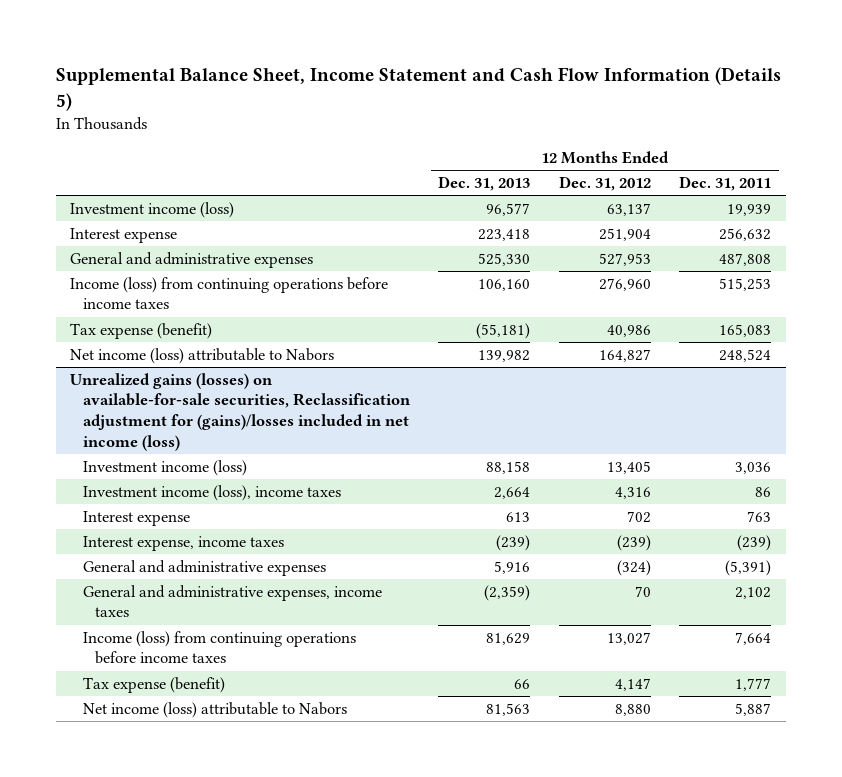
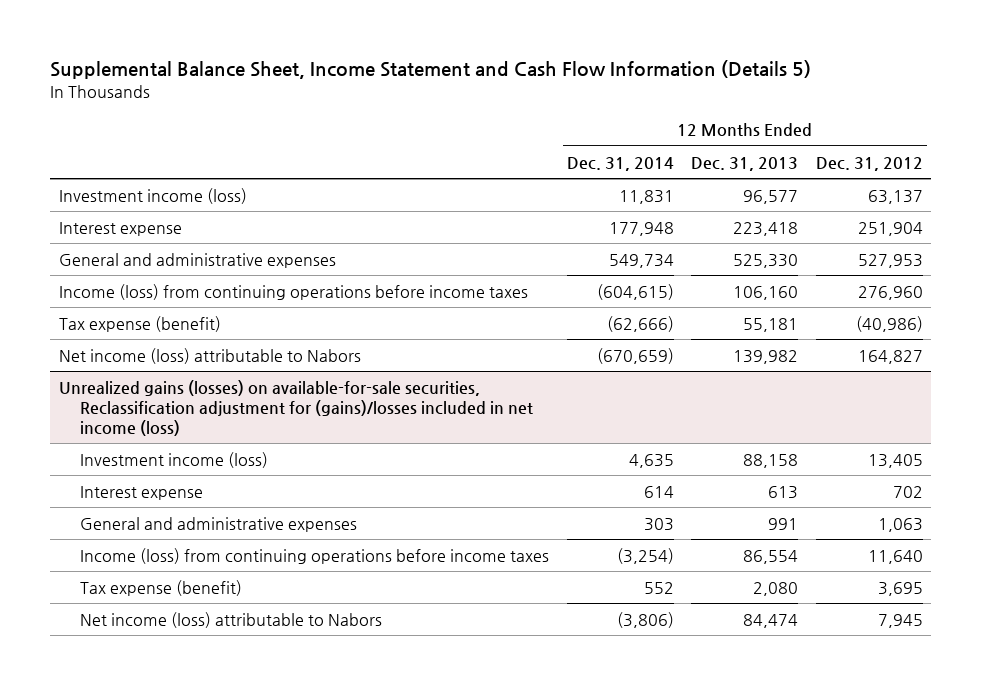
- | 12 Months Ended Dec. 31, 2013 | 12 Months Ended Dec. 31, 2012 | 12 Months Ended Dec. 31, 2011
+ | 12 Months Ended Dec. 31, 2014 | 12 Months Ended Dec. 31, 2013 | 12 Months Ended Dec. 31, 2012
- Tax expense (benefit) | (55,181) | 40,986 | 165,083
+ Tax expense (benefit) | (62,666) | 55,181 | (40,986)
@ Unrealized gains (losses) on available-for-sale securities, Reclassification adjustment for (gains)/losses included in net income (loss)
- Investment income (loss), income taxes | 2,664 | 4,316 | 86
- Interest expense, income taxes | (239) | (239) | (239)
- General and administrative expenses | 5,916 | (324) | (5,391)
- General and administrative expenses, income taxes | (2,359) | 70 | 2,102
- Income (loss) from continuing operations before income taxes | 81,629 | 13,027 | 7,664
- Tax expense (benefit) | 66 | 4,147 | 1,777
- Net income (loss) attributable to Nabors | 81,563 | 8,880 | 5,887
+ General and administrative expenses | 303 | 991 | 1,063
+ Income (loss) from continuing operations before income taxes | (3,254) | 86,554 | 11,640
+ Tax expense (benefit) | 552 | 2,080 | 3,695
+ Net income (loss) attributable to Nabors | (3,806) | 84,474 | 7,945

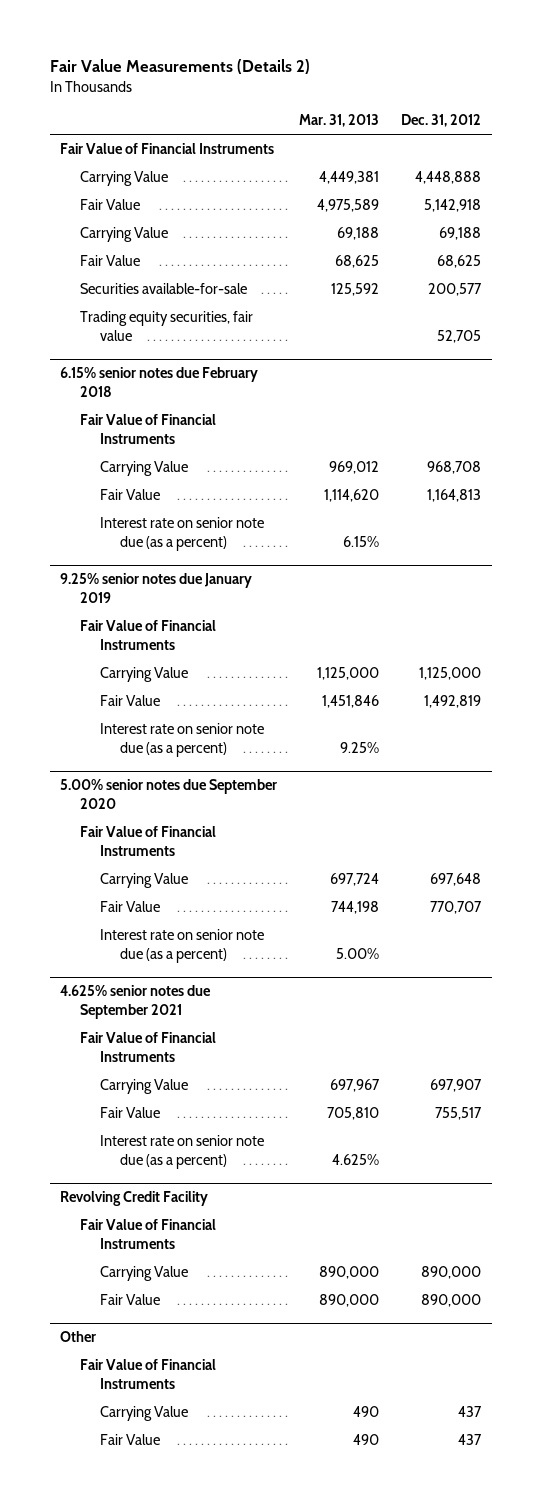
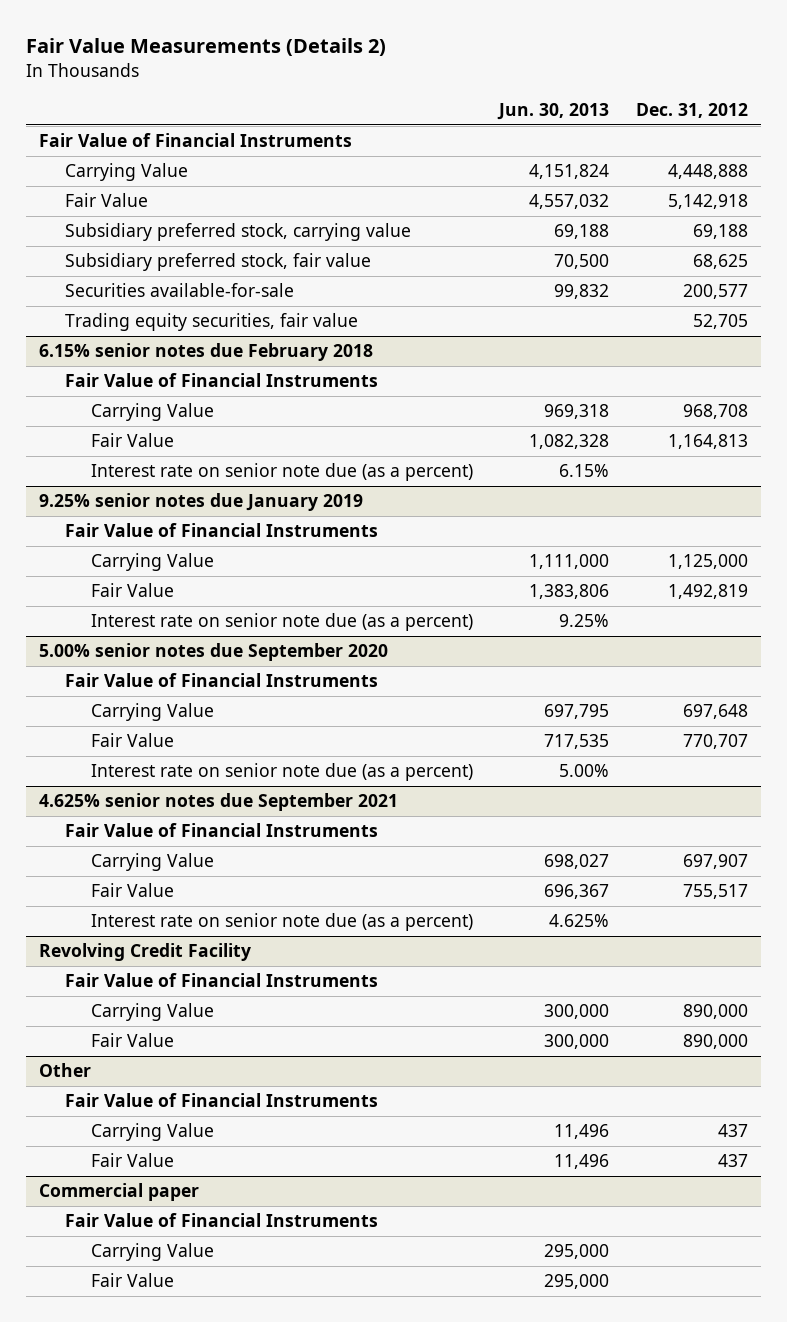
- | Mar. 31, 2013 | Dec. 31, 2012
+ | Jun. 30, 2013 | Dec. 31, 2012
- Carrying Value | 69,188 | 69,188
- Fair Value | 68,625 | 68,625
+ Subsidiary preferred stock, carrying value | 69,188 | 69,188
+ Subsidiary preferred stock, fair value | 70,500 | 68,625
+ Commercial paper
+ Fair Value of Financial Instruments
+ Carrying Value | 295,000 |
+ Fair Value | 295,000 |

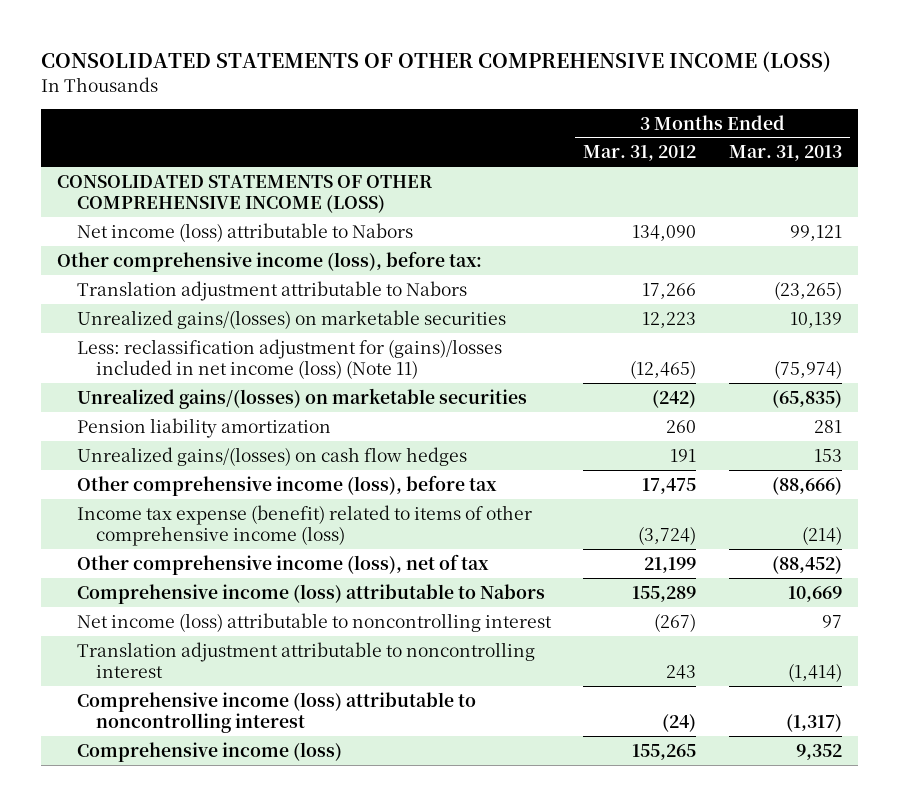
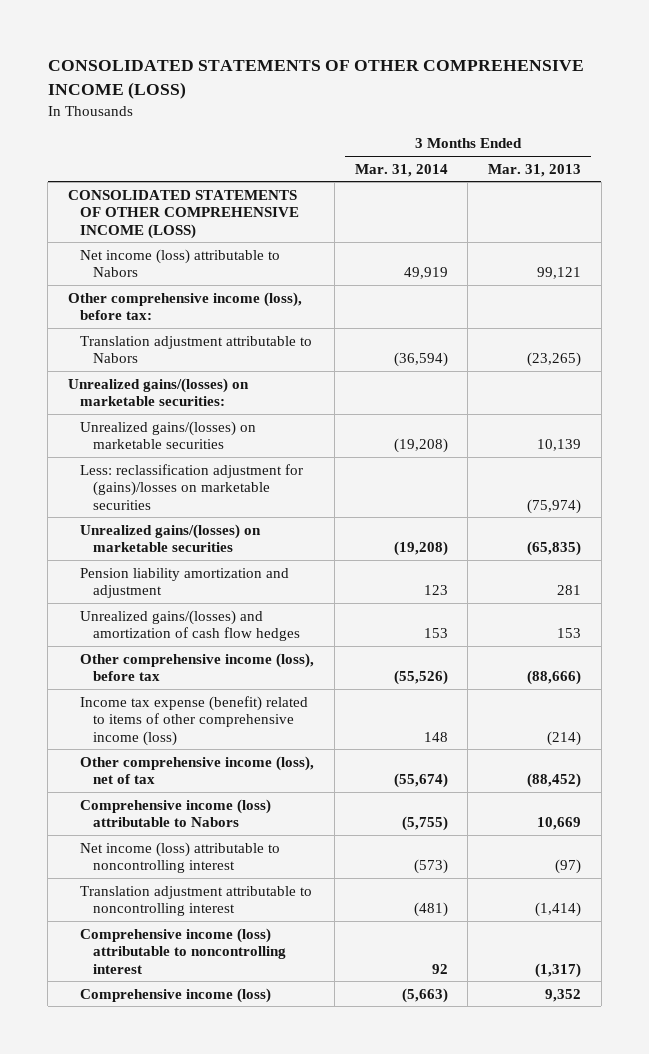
- | 3 Months Ended Mar. 31, 2012 | 3 Months Ended Mar. 31, 2013
+ | 3 Months Ended Mar. 31, 2014 | 3 Months Ended Mar. 31, 2013
+ Unrealized gains/(losses) on marketable securities:
- Less: reclassification adjustment for (gains)/losses included in net income (loss) (Note 11) | (12,465) | (75,974)
+ Less: reclassification adjustment for (gains)/losses on marketable securities | | (75,974)
- Pension liability amortization | 260 | 281
- Unrealized gains/(losses) on cash flow hedges | 191 | 153
+ Pension liability amortization and adjustment | 123 | 281
+ Unrealized gains/(losses) and amortization of cash flow hedges | 153 | 153
- Net income (loss) attributable to noncontrolling interest | (267) | 97
+ Net income (loss) attributable to noncontrolling interest | (573) | (97)

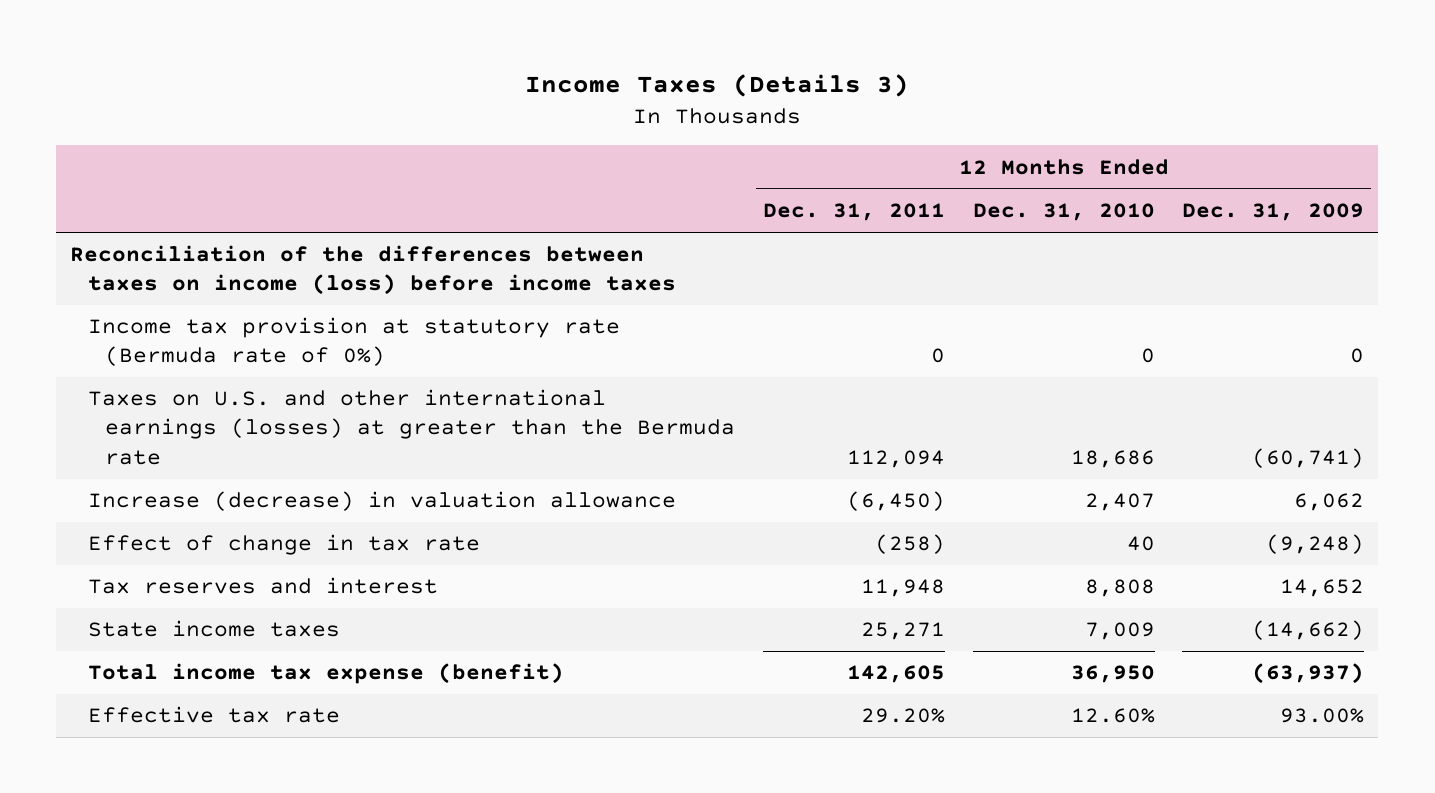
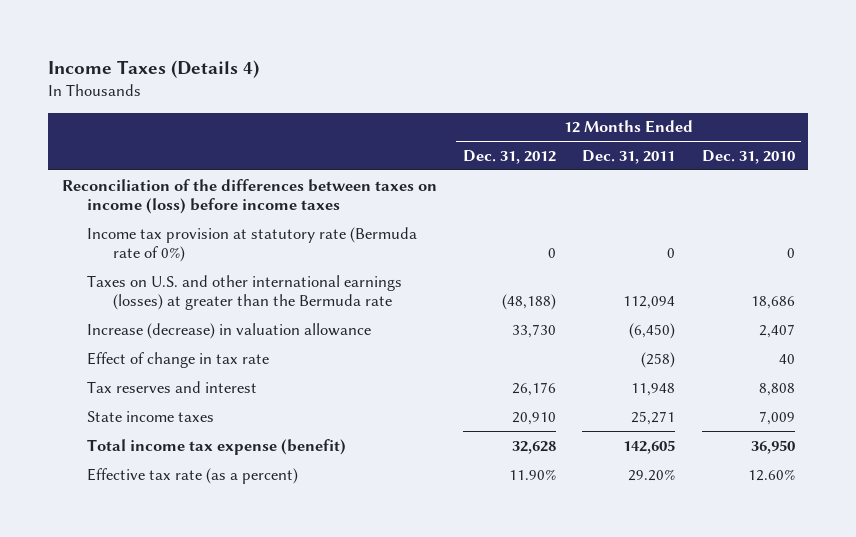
- Income Taxes (Details 3)
+ Income Taxes (Details 4)
- | 12 Months Ended Dec. 31, 2011 | 12 Months Ended Dec. 31, 2010 | 12 Months Ended Dec. 31, 2009
+ | 12 Months Ended Dec. 31, 2012 | 12 Months Ended Dec. 31, 2011 | 12 Months Ended Dec. 31, 2010
- Effective tax rate | 29.20% | 12.60% | 93.00%
+ Effective tax rate (as a percent) | 11.90% | 29.20% | 12.60%

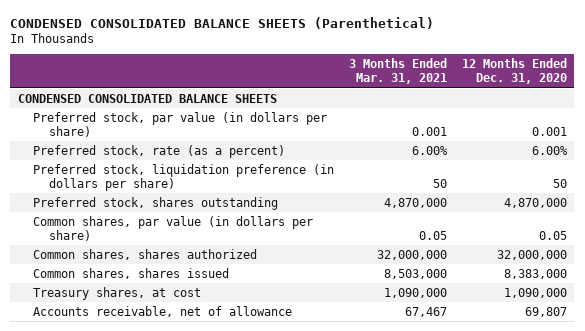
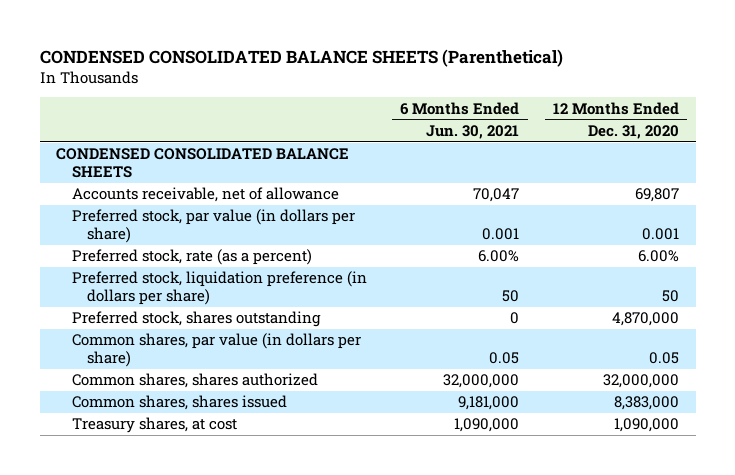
- | 3 Months Ended Mar. 31, 2021 | 12 Months Ended Dec. 31, 2020
+ | 6 Months Ended Jun. 30, 2021 | 12 Months Ended Dec. 31, 2020
moved up: Accounts receivable, net of allowance | 70,047 | 69,807

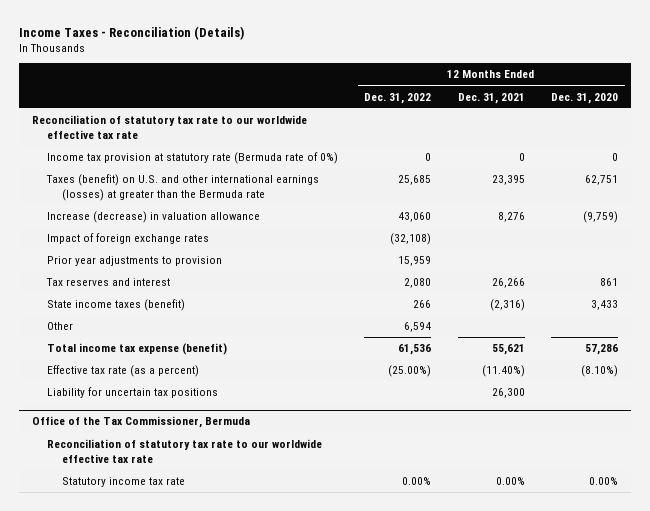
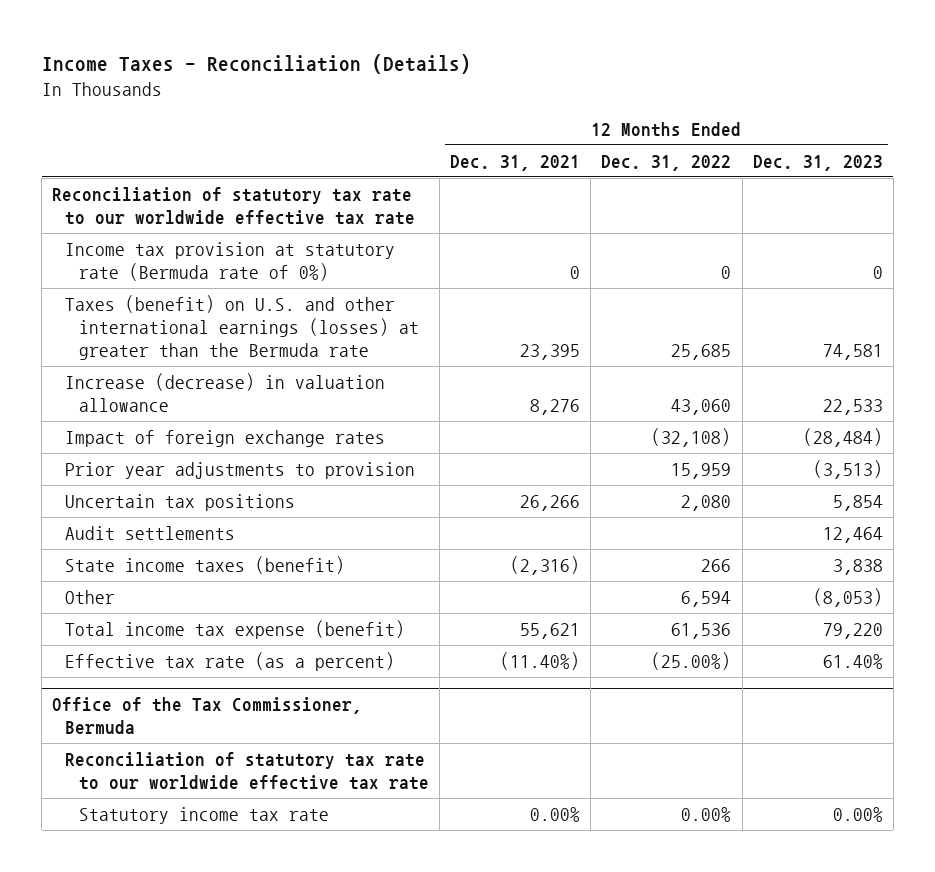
- | 12 Months Ended Dec. 31, 2022 | 12 Months Ended Dec. 31, 2021 | 12 Months Ended Dec. 31, 2020
+ | 12 Months Ended Dec. 31, 2021 | 12 Months Ended Dec. 31, 2022 | 12 Months Ended Dec. 31, 2023
- Tax reserves and interest | 2,080 | 26,266 | 861
+ Uncertain tax positions | 26,266 | 2,080 | 5,854
+ Audit settlements | | | 12,464
- Liability for uncertain tax positions | | 26,300 |

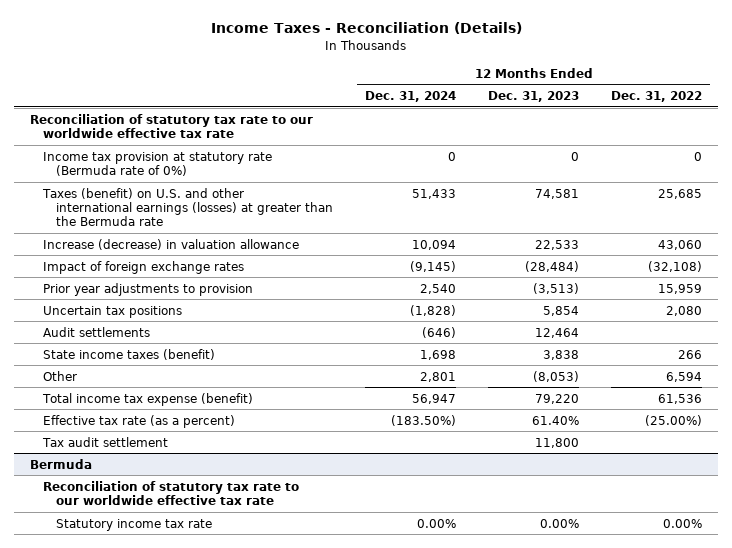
- | 12 Months Ended Dec. 31, 2021 | 12 Months Ended Dec. 31, 2022 | 12 Months Ended Dec. 31, 2023
+ | 12 Months Ended Dec. 31, 2024 | 12 Months Ended Dec. 31, 2023 | 12 Months Ended Dec. 31, 2022
- Office of the Tax Commissioner, Bermuda
+ Tax audit settlement | | 11,800 |
+ Bermuda

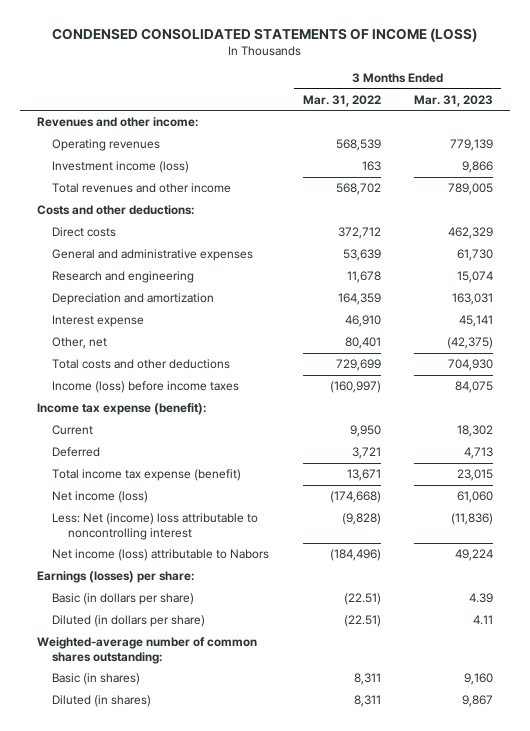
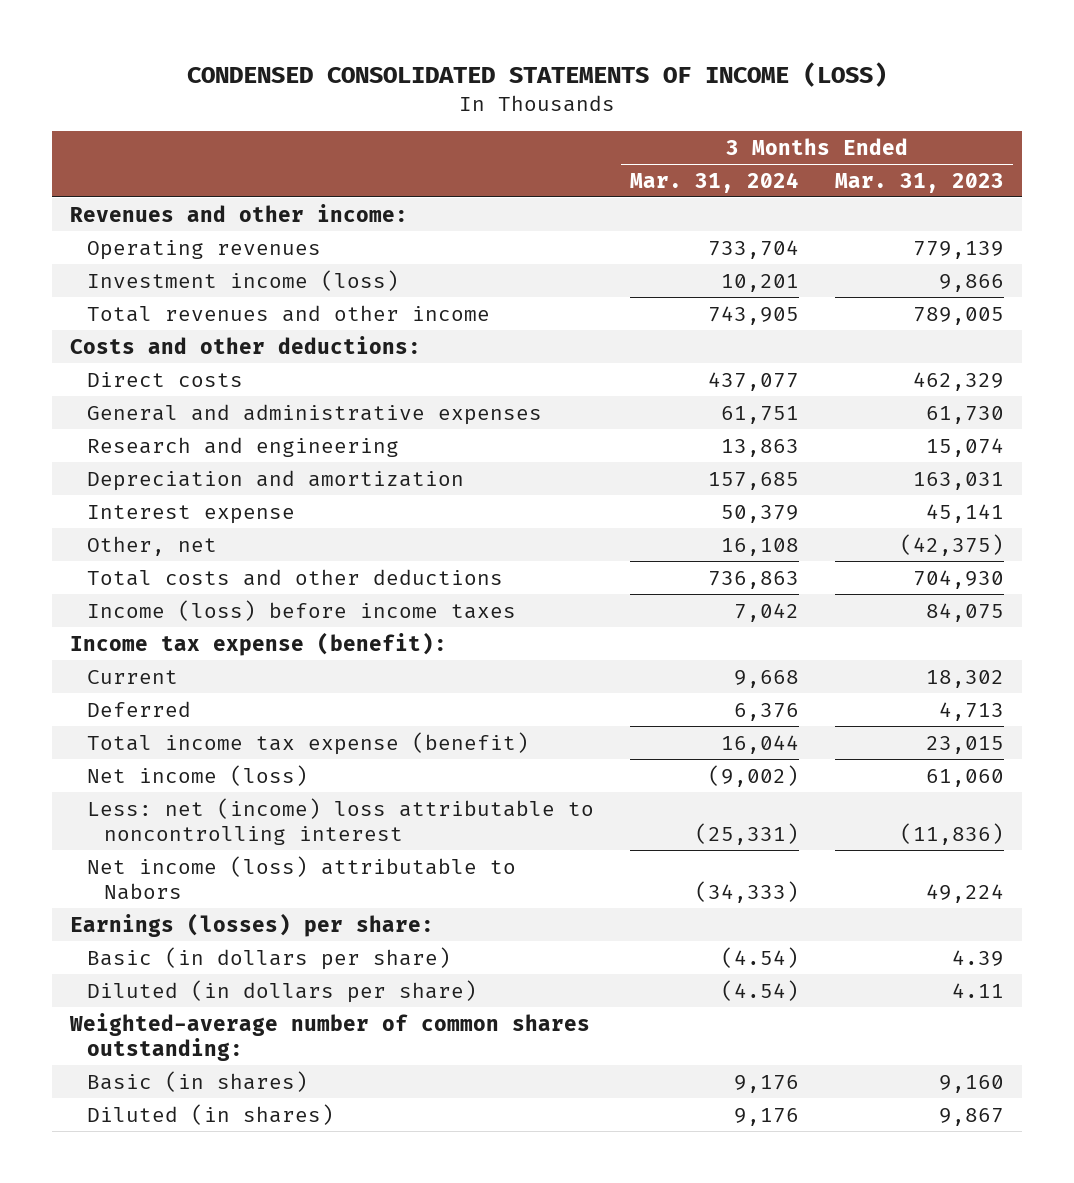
- | 3 Months Ended Mar. 31, 2022 | 3 Months Ended Mar. 31, 2023
+ | 3 Months Ended Mar. 31, 2024 | 3 Months Ended Mar. 31, 2023
- Less: Net (income) loss attributable to noncontrolling interest | (9,828) | (11,836)
+ Less: net (income) loss attributable to noncontrolling interest | (25,331) | (11,836)

